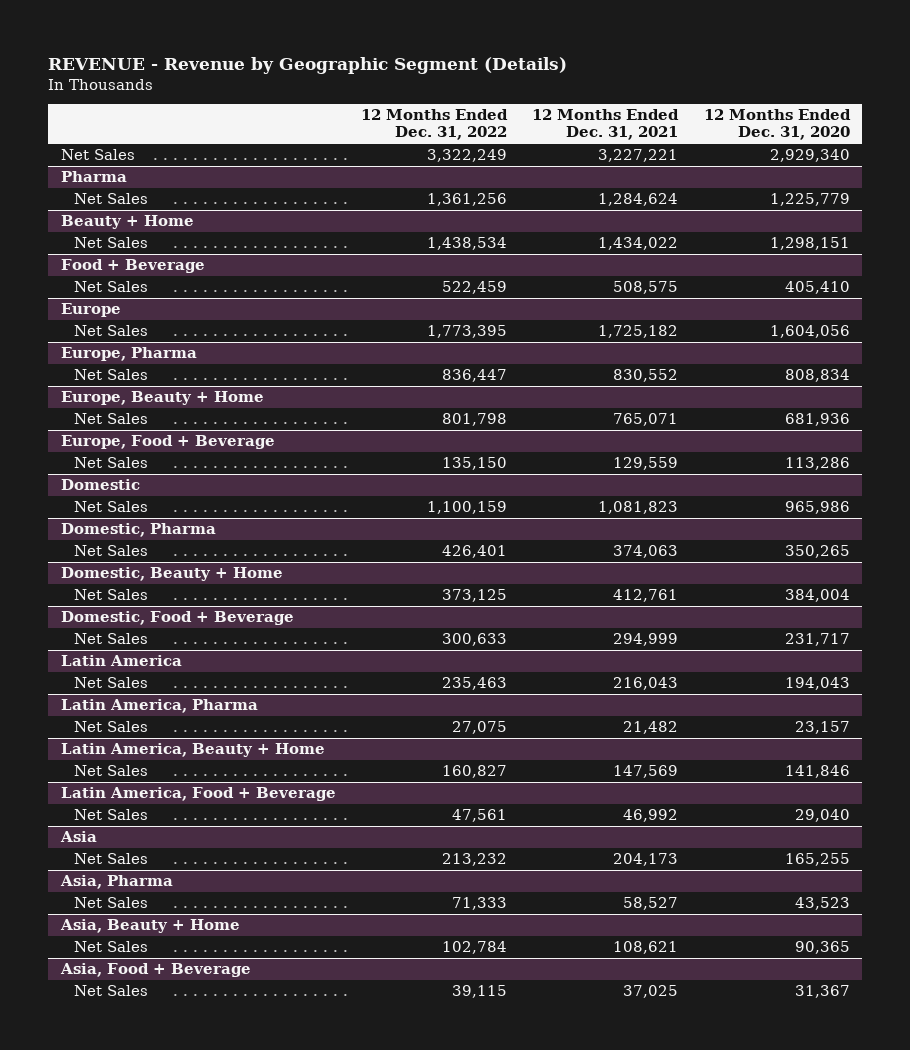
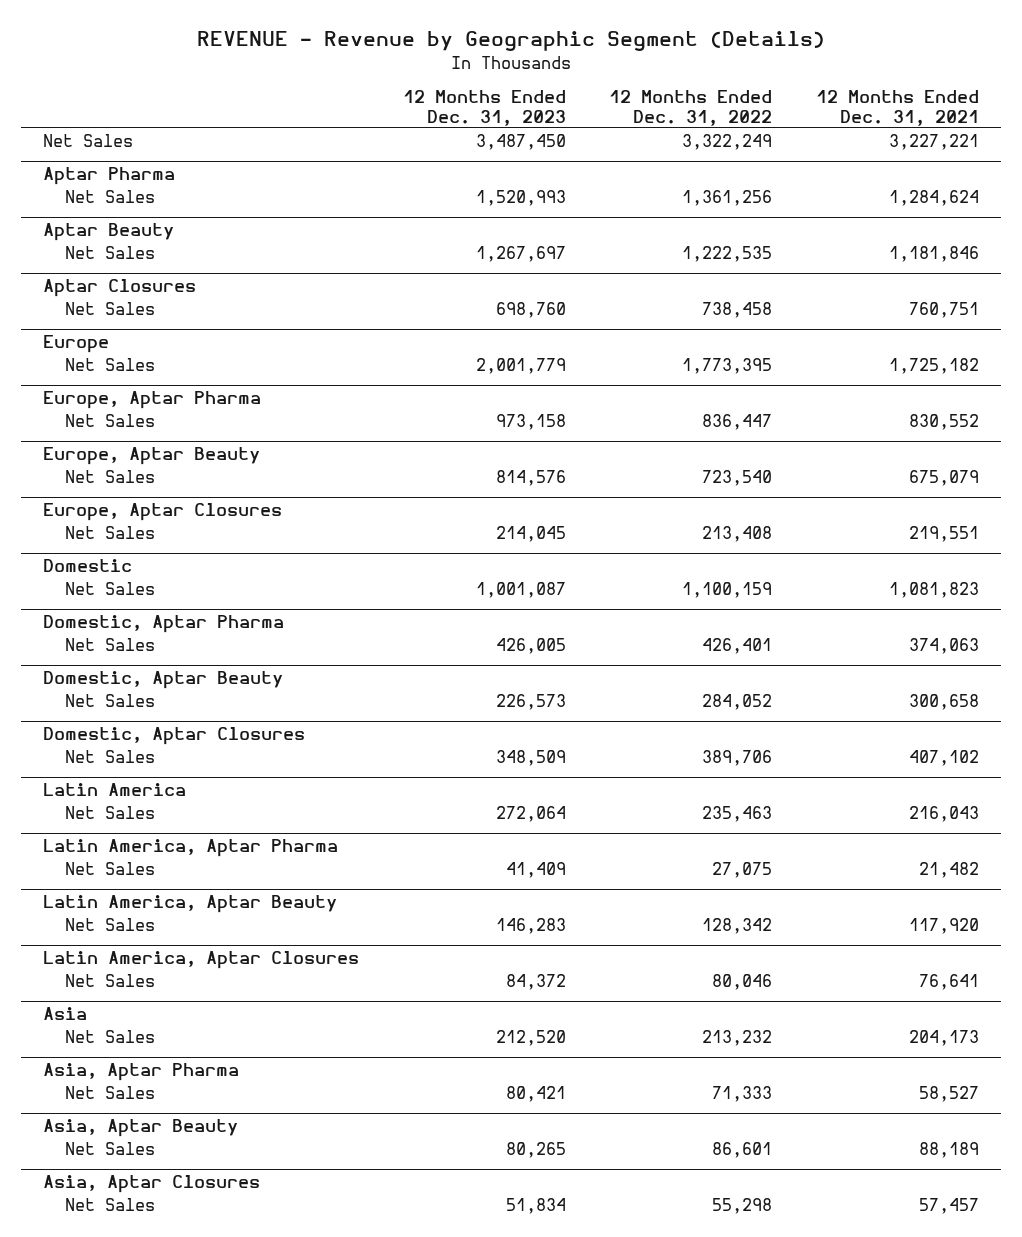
- | 12 Months Ended Dec. 31, 2022 | 12 Months Ended Dec. 31, 2021 | 12 Months Ended Dec. 31, 2020
+ | 12 Months Ended Dec. 31, 2023 | 12 Months Ended Dec. 31, 2022 | 12 Months Ended Dec. 31, 2021
- Pharma
+ Aptar Pharma
- Beauty + Home
- Net Sales | 1,438,534 | 1,434,022 | 1,298,151
- Food + Beverage
- Net Sales | 522,459 | 508,575 | 405,410
+ Aptar Beauty
+ Net Sales | 1,267,697 | 1,222,535 | 1,181,846
+ Aptar Closures
+ Net Sales | 698,760 | 738,458 | 760,751
- Europe, Pharma
+ Europe, Aptar Pharma
- Europe, Beauty + Home
- Net Sales | 801,798 | 765,071 | 681,936
- Europe, Food + Beverage
- Net Sales | 135,150 | 129,559 | 113,286
+ Europe, Aptar Beauty
+ Net Sales | 814,576 | 723,540 | 675,079
+ Europe, Aptar Closures
+ Net Sales | 214,045 | 213,408 | 219,551
- Domestic, Pharma
+ Domestic, Aptar Pharma
- Domestic, Beauty + Home
- Net Sales | 373,125 | 412,761 | 384,004
- Domestic, Food + Beverage
- Net Sales | 300,633 | 294,999 | 231,717
+ Domestic, Aptar Beauty
+ Net Sales | 226,573 | 284,052 | 300,658
+ Domestic, Aptar Closures
+ Net Sales | 348,509 | 389,706 | 407,102
- Latin America, Pharma
+ Latin America, Aptar Pharma
- Latin America, Beauty + Home
- Net Sales | 160,827 | 147,569 | 141,846
- Latin America, Food + Beverage
- Net Sales | 47,561 | 46,992 | 29,040
+ Latin America, Aptar Beauty
+ Net Sales | 146,283 | 128,342 | 117,920
+ Latin America, Aptar Closures
+ Net Sales | 84,372 | 80,046 | 76,641
- Asia, Pharma
+ Asia, Aptar Pharma
- Asia, Beauty + Home
- Net Sales | 102,784 | 108,621 | 90,365
- Asia, Food + Beverage
- Net Sales | 39,115 | 37,025 | 31,367
+ Asia, Aptar Beauty
+ Net Sales | 80,265 | 86,601 | 88,189
+ Asia, Aptar Closures
+ Net Sales | 51,834 | 55,298 | 57,457

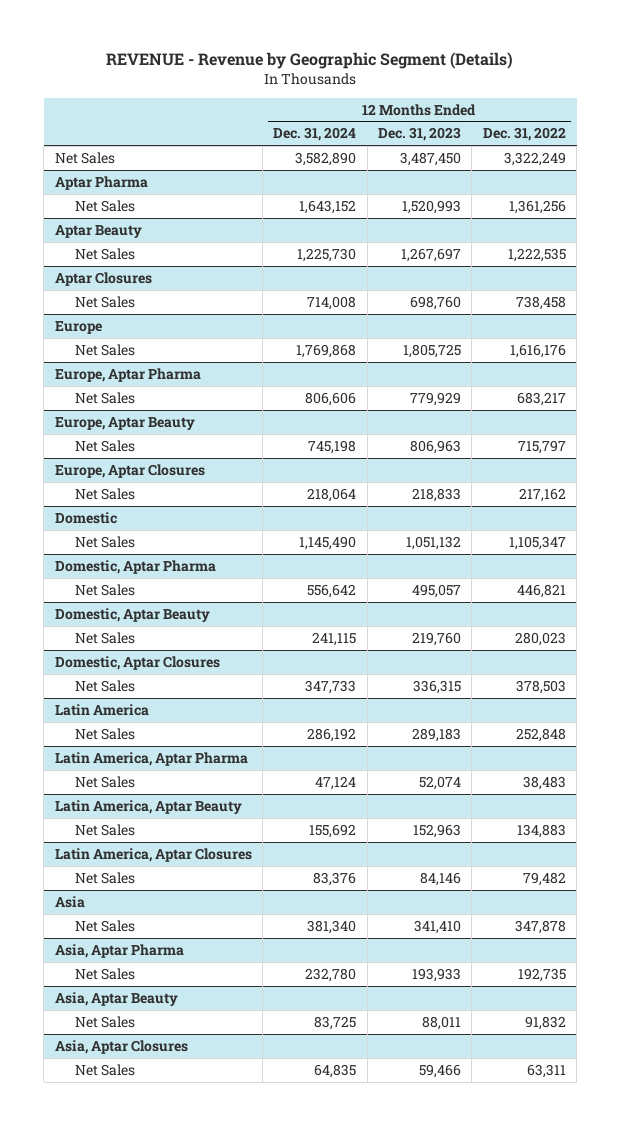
- | 12 Months Ended Dec. 31, 2023 | 12 Months Ended Dec. 31, 2022 | 12 Months Ended Dec. 31, 2021
+ | 12 Months Ended Dec. 31, 2024 | 12 Months Ended Dec. 31, 2023 | 12 Months Ended Dec. 31, 2022
@ Europe
- Net Sales | 2,001,779 | 1,773,395 | 1,725,182
+ Net Sales | 1,769,868 | 1,805,725 | 1,616,176
@ Europe, Aptar Pharma
- Net Sales | 973,158 | 836,447 | 830,552
+ Net Sales | 806,606 | 779,929 | 683,217
@ Europe, Aptar Beauty
- Net Sales | 814,576 | 723,540 | 675,079
+ Net Sales | 745,198 | 806,963 | 715,797
@ Europe, Aptar Closures
- Net Sales | 214,045 | 213,408 | 219,551
+ Net Sales | 218,064 | 218,833 | 217,162
@ Domestic
- Net Sales | 1,001,087 | 1,100,159 | 1,081,823
+ Net Sales | 1,145,490 | 1,051,132 | 1,105,347
@ Domestic, Aptar Pharma
- Net Sales | 426,005 | 426,401 | 374,063
+ Net Sales | 556,642 | 495,057 | 446,821
@ Domestic, Aptar Beauty
- Net Sales | 226,573 | 284,052 | 300,658
+ Net Sales | 241,115 | 219,760 | 280,023
@ Domestic, Aptar Closures
- Net Sales | 348,509 | 389,706 | 407,102
+ Net Sales | 347,733 | 336,315 | 378,503
@ Latin America
- Net Sales | 272,064 | 235,463 | 216,043
+ Net Sales | 286,192 | 289,183 | 252,848
@ Latin America, Aptar Pharma
- Net Sales | 41,409 | 27,075 | 21,482
+ Net Sales | 47,124 | 52,074 | 38,483
@ Latin America, Aptar Beauty
- Net Sales | 146,283 | 128,342 | 117,920
+ Net Sales | 155,692 | 152,963 | 134,883
@ Latin America, Aptar Closures
- Net Sales | 84,372 | 80,046 | 76,641
+ Net Sales | 83,376 | 84,146 | 79,482
@ Asia
- Net Sales | 212,520 | 213,232 | 204,173
+ Net Sales | 381,340 | 341,410 | 347,878
@ Asia, Aptar Pharma
- Net Sales | 80,421 | 71,333 | 58,527
+ Net Sales | 232,780 | 193,933 | 192,735
@ Asia, Aptar Beauty
- Net Sales | 80,265 | 86,601 | 88,189
+ Net Sales | 83,725 | 88,011 | 91,832
@ Asia, Aptar Closures
- Net Sales | 51,834 | 55,298 | 57,457
+ Net Sales | 64,835 | 59,466 | 63,311

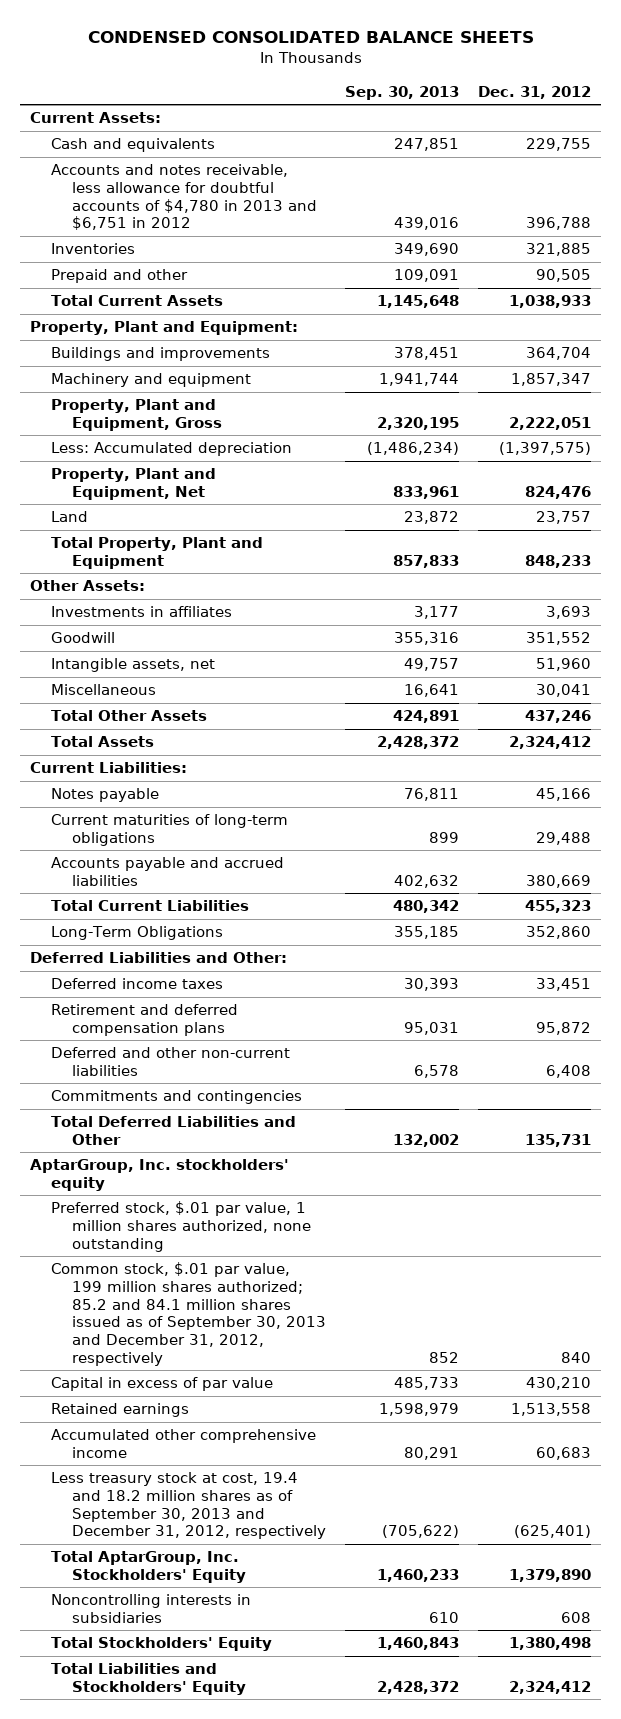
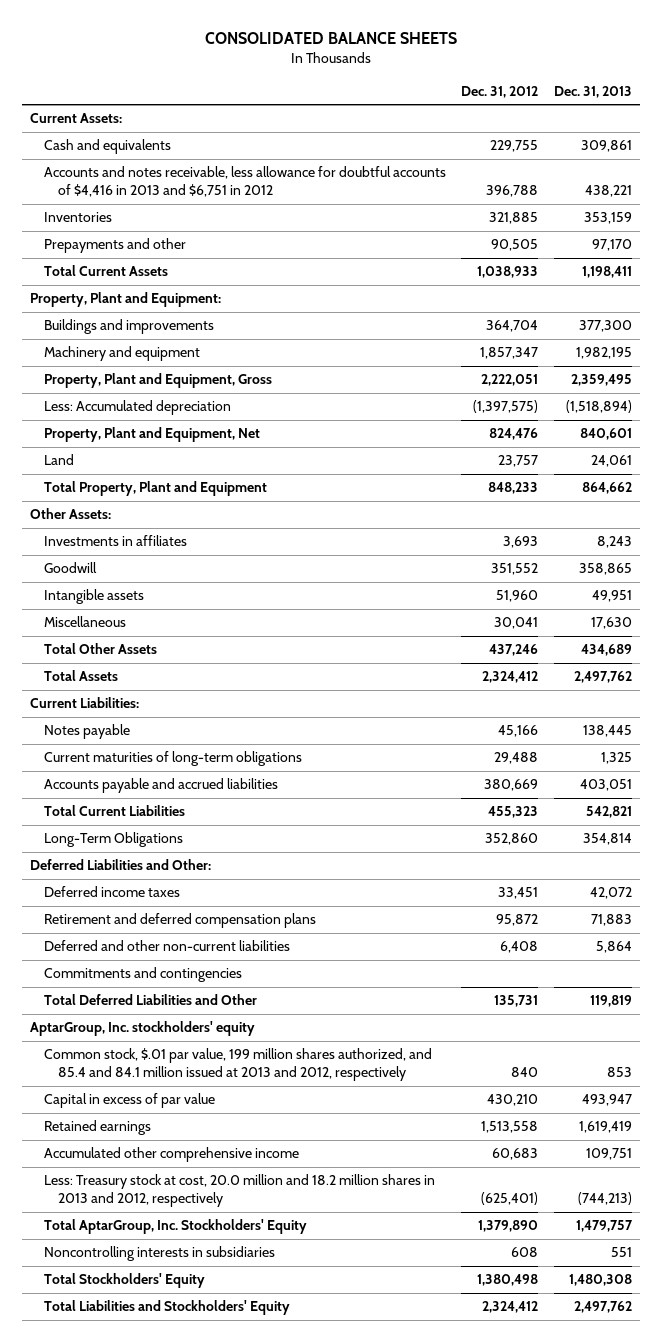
- CONDENSED CONSOLIDATED BALANCE SHEETS
+ CONSOLIDATED BALANCE SHEETS
- | Sep. 30, 2013 | Dec. 31, 2012
+ | Dec. 31, 2012 | Dec. 31, 2013
- Accounts and notes receivable, less allowance for doubtful accounts of $4,780 in 2013 and $6,751 in 2012 | 439,016 | 396,788
+ Accounts and notes receivable, less allowance for doubtful accounts of $4,416 in 2013 and $6,751 in 2012 | 396,788 | 438,221
- Prepaid and other | 109,091 | 90,505
+ Prepayments and other | 90,505 | 97,170
- Intangible assets, net | 49,757 | 51,960
+ Intangible assets | 51,960 | 49,951
- Preferred stock, $.01 par value, 1 million shares authorized, none outstanding
- Common stock, $.01 par value, 199 million shares authorized; 85.2 and 84.1 million shares issued as of September 30, 2013 and December 31, 2012, respectively | 852 | 840
+ Common stock, $.01 par value, 199 million shares authorized, and 85.4 and 84.1 million issued at 2013 and 2012, respectively | 840 | 853
- Less treasury stock at cost, 19.4 and 18.2 million shares as of September 30, 2013 and December 31, 2012, respectively | (705,622) | (625,401)
+ Less: Treasury stock at cost, 20.0 million and 18.2 million shares in 2013 and 2012, respectively | (625,401) | (744,213)

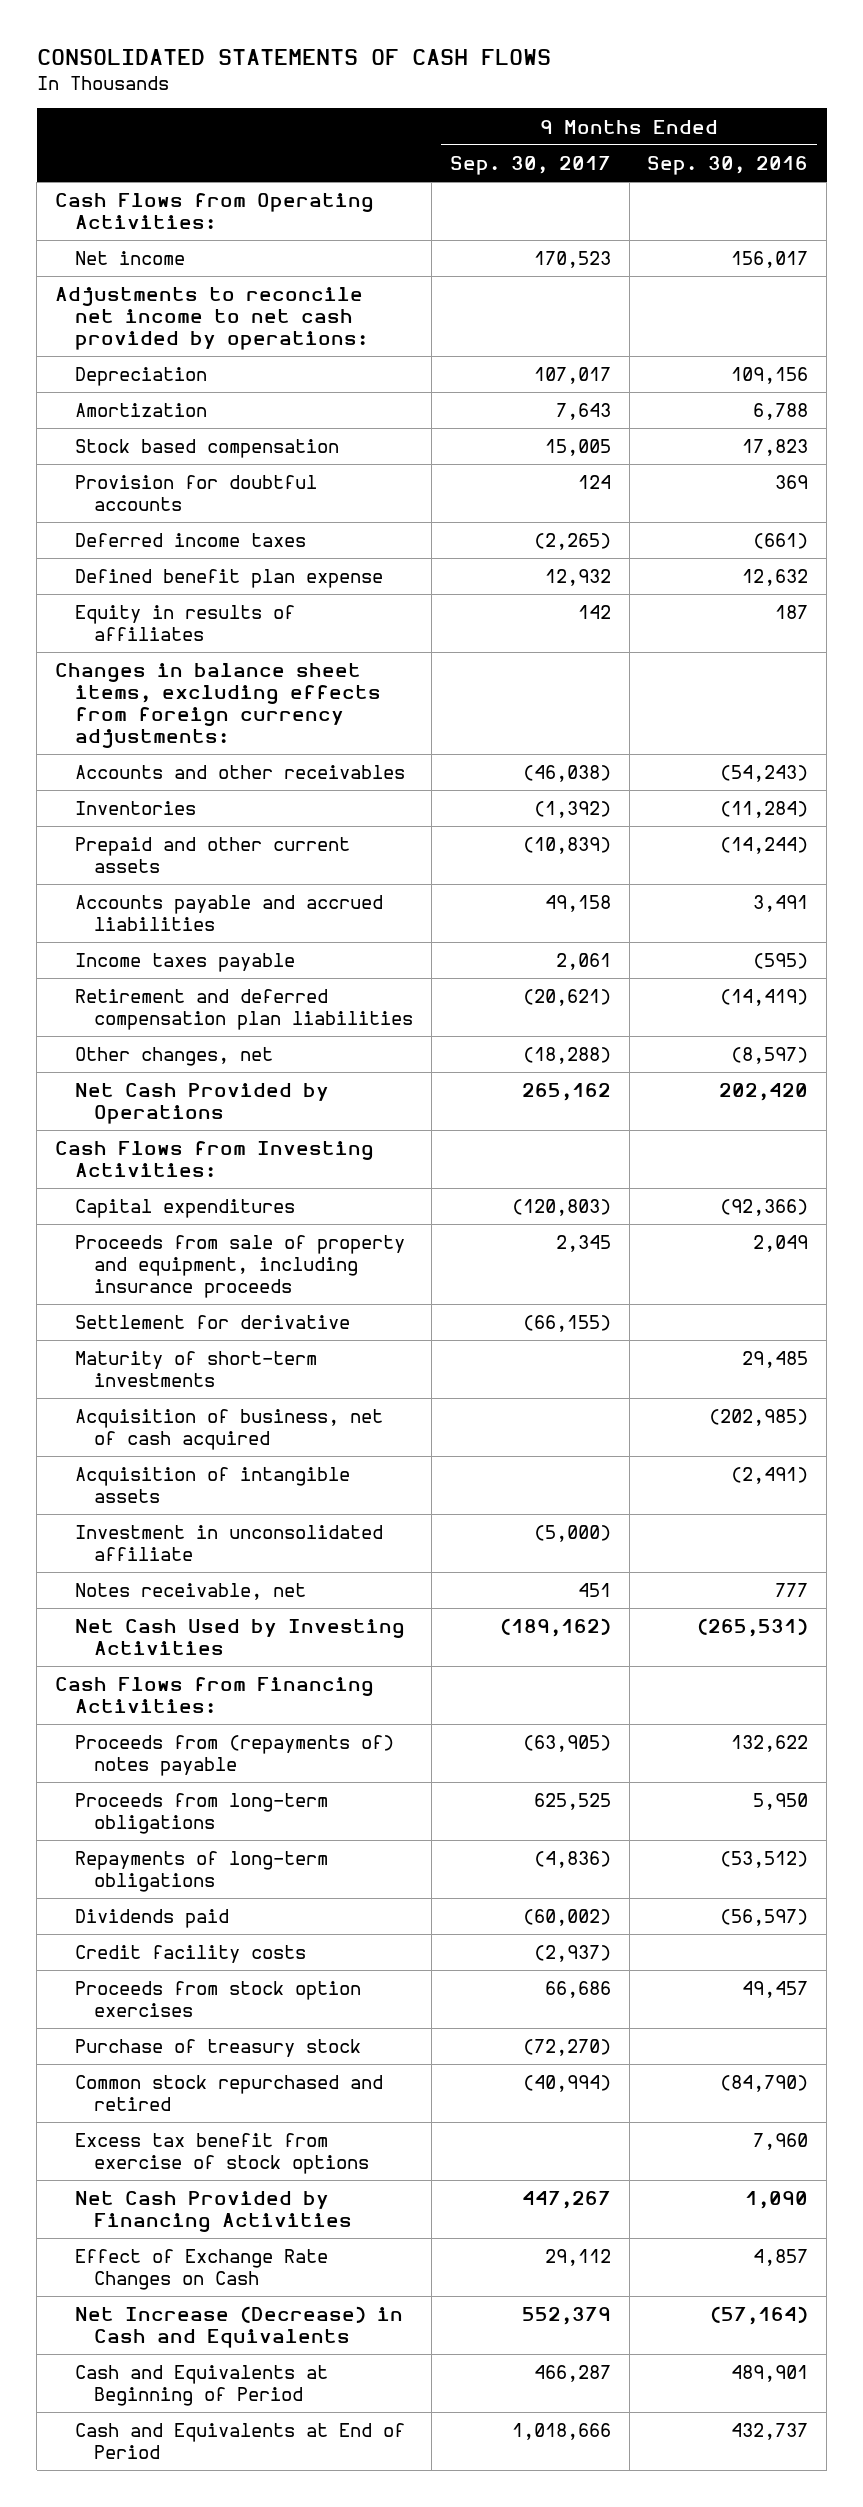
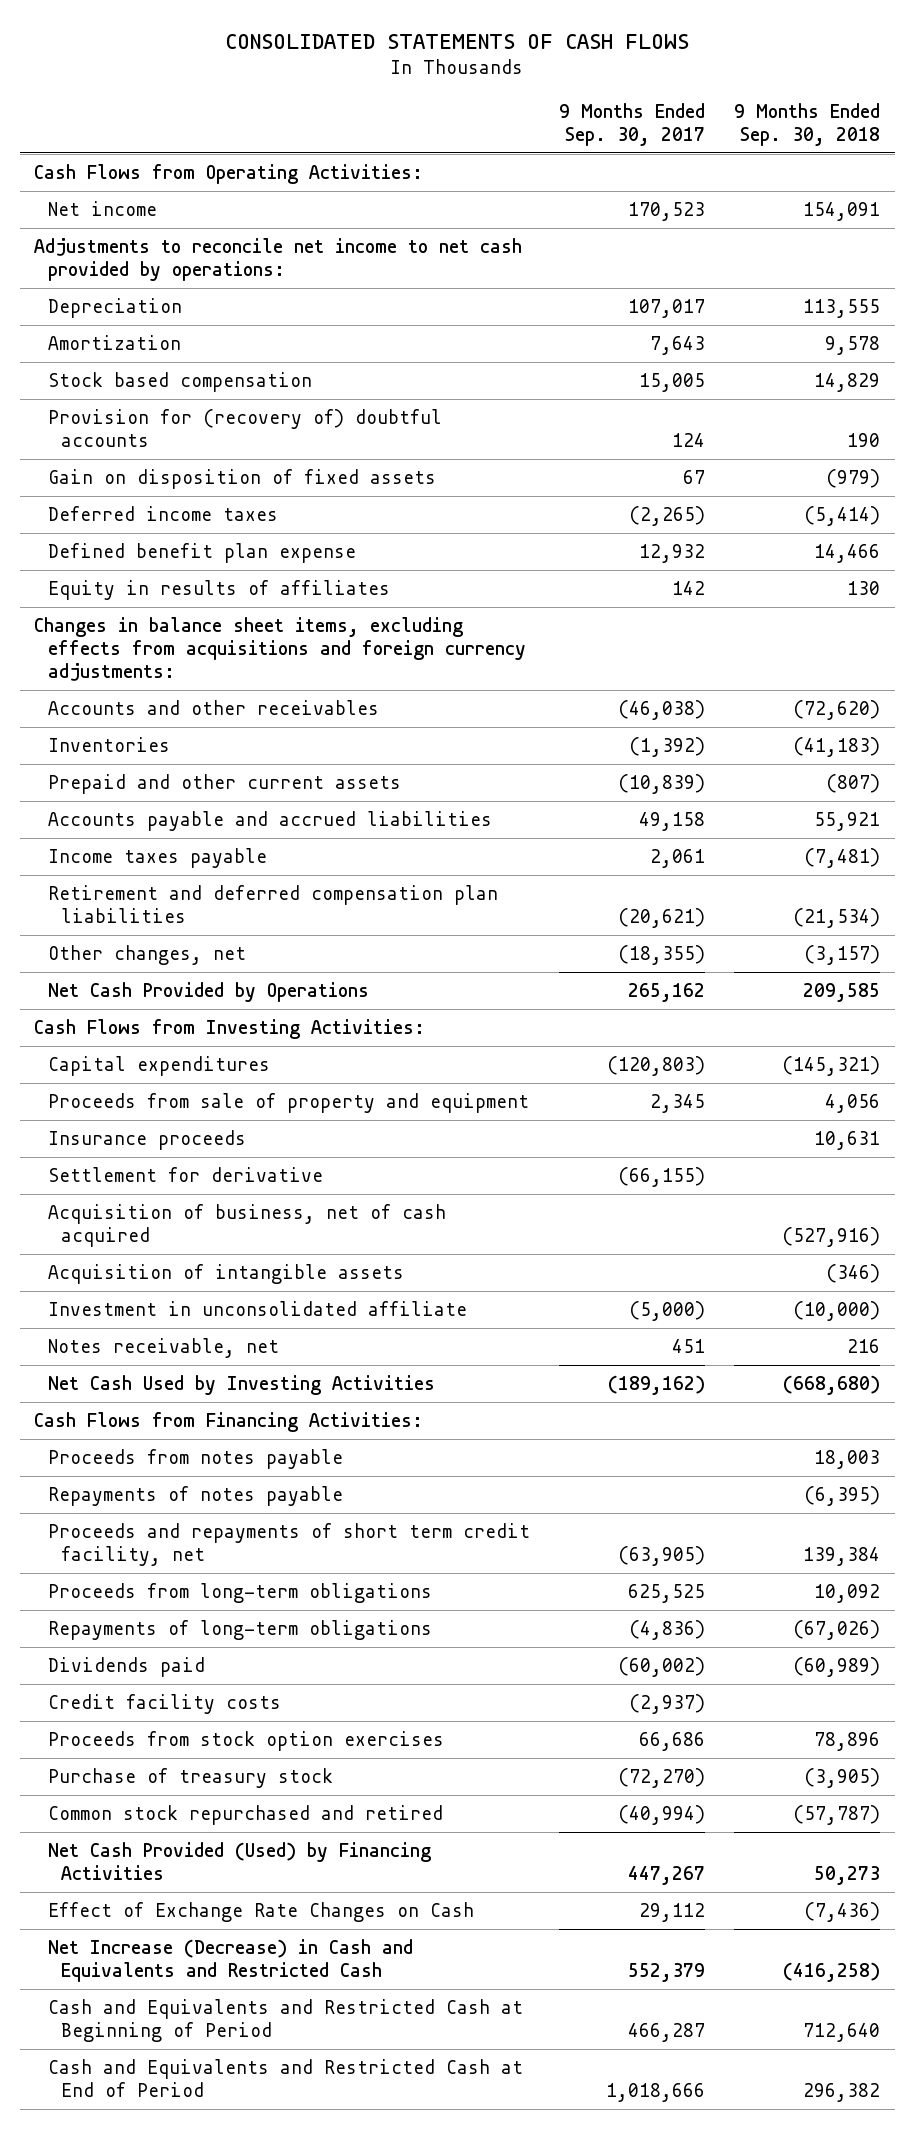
- | 9 Months Ended Sep. 30, 2017 | 9 Months Ended Sep. 30, 2016
+ | 9 Months Ended Sep. 30, 2017 | 9 Months Ended Sep. 30, 2018
- Provision for doubtful accounts | 124 | 369
+ Provision for (recovery of) doubtful accounts | 124 | 190
+ Gain on disposition of fixed assets | 67 | (979)
- Changes in balance sheet items, excluding effects from foreign currency adjustments:
+ Changes in balance sheet items, excluding effects from acquisitions and foreign currency adjustments:
- Other changes, net | (18,288) | (8,597)
+ Other changes, net | (18,355) | (3,157)
- Proceeds from sale of property and equipment, including insurance proceeds | 2,345 | 2,049
+ Proceeds from sale of property and equipment | 2,345 | 4,056
+ Insurance proceeds | | 10,631
- Maturity of short-term investments | | 29,485
- Proceeds from (repayments of) notes payable | (63,905) | 132,622
+ Proceeds from notes payable | | 18,003
+ Repayments of notes payable | | (6,395)
+ Proceeds and repayments of short term credit facility, net | (63,905) | 139,384
- Excess tax benefit from exercise of stock options | | 7,960
- Net Cash Provided by Financing Activities | 447,267 | 1,090
+ Net Cash Provided (Used) by Financing Activities | 447,267 | 50,273
- Net Increase (Decrease) in Cash and Equivalents | 552,379 | (57,164)
- Cash and Equivalents at Beginning of Period | 466,287 | 489,901
- Cash and Equivalents at End of Period | 1,018,666 | 432,737
+ Net Increase (Decrease) in Cash and Equivalents and Restricted Cash | 552,379 | (416,258)
+ Cash and Equivalents and Restricted Cash at Beginning of Period | 466,287 | 712,640
+ Cash and Equivalents and Restricted Cash at End of Period | 1,018,666 | 296,382

